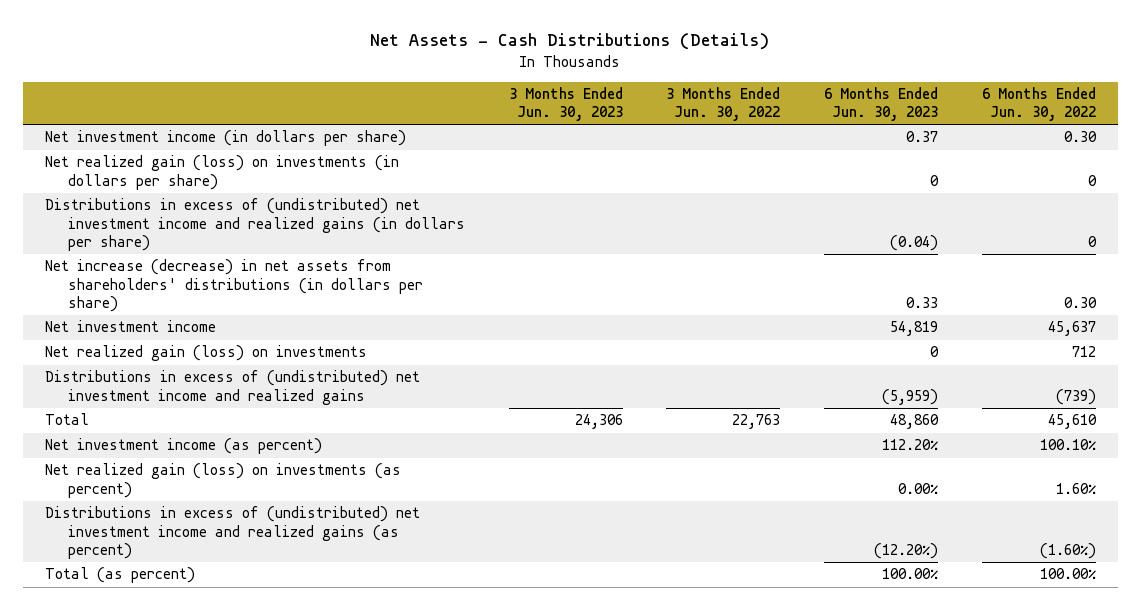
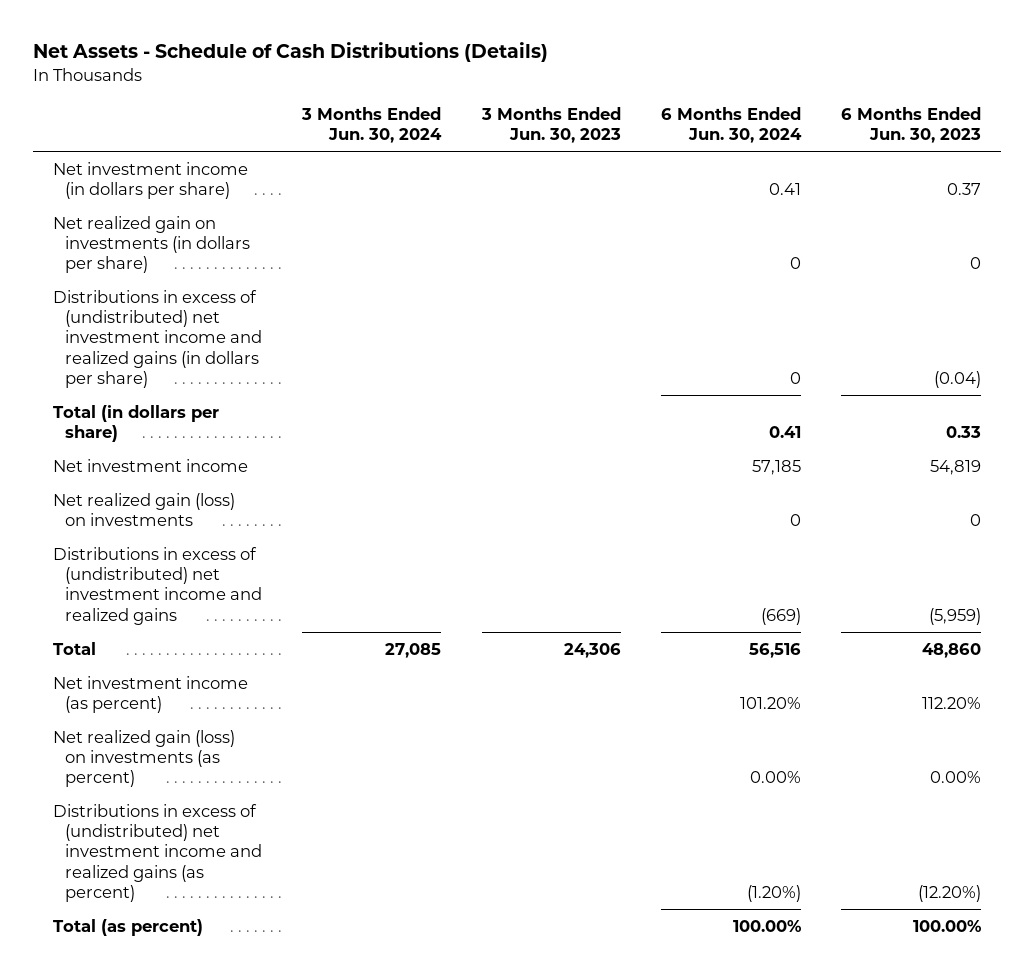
- Net Assets - Cash Distributions (Details)
+ Net Assets - Schedule of Cash Distributions (Details)
- | 3 Months Ended Jun. 30, 2023 | 3 Months Ended Jun. 30, 2022 | 6 Months Ended Jun. 30, 2023 | 6 Months Ended Jun. 30, 2022
+ | 3 Months Ended Jun. 30, 2024 | 3 Months Ended Jun. 30, 2023 | 6 Months Ended Jun. 30, 2024 | 6 Months Ended Jun. 30, 2023
- Net realized gain (loss) on investments (in dollars per share) | | | 0 | 0
+ Net realized gain on investments (in dollars per share) | | | 0 | 0
- Net increase (decrease) in net assets from shareholders' distributions (in dollars per share) | | | 0.33 | 0.30
+ Total (in dollars per share) | | | 0.41 | 0.33

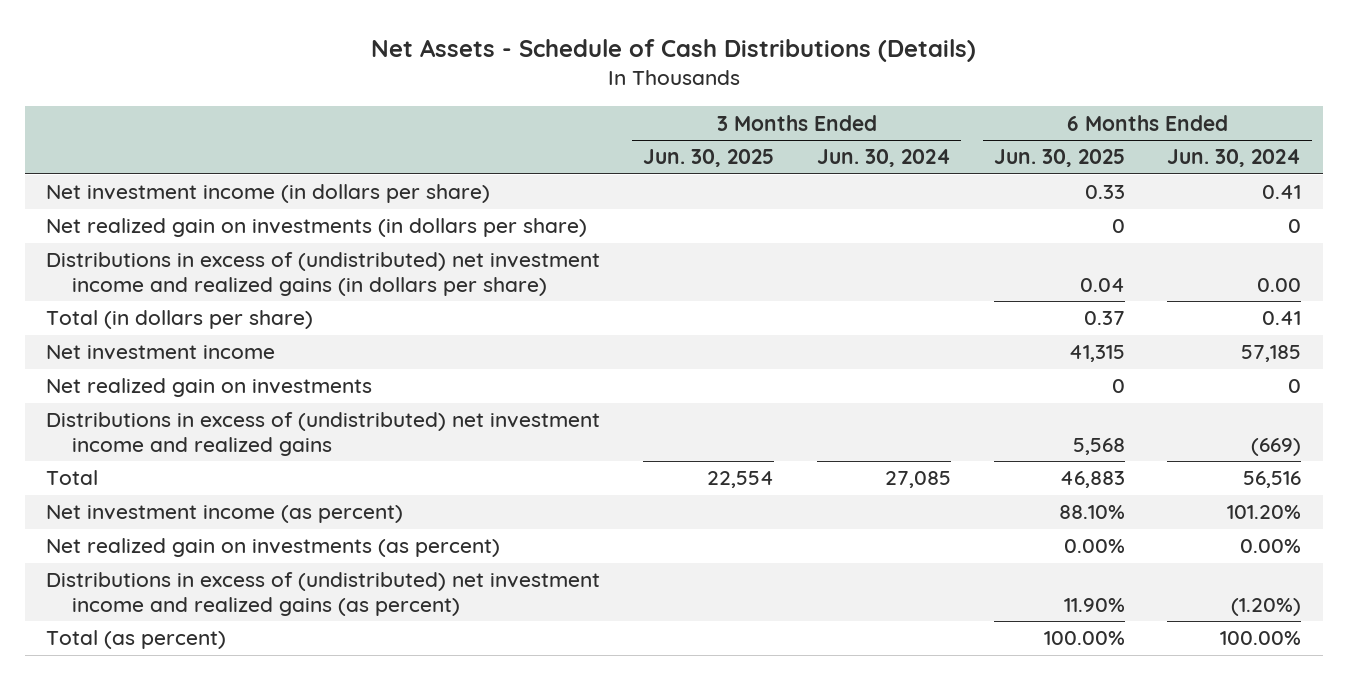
- | 3 Months Ended Jun. 30, 2024 | 3 Months Ended Jun. 30, 2023 | 6 Months Ended Jun. 30, 2024 | 6 Months Ended Jun. 30, 2023
+ | 3 Months Ended Jun. 30, 2025 | 3 Months Ended Jun. 30, 2024 | 6 Months Ended Jun. 30, 2025 | 6 Months Ended Jun. 30, 2024
- Distributions in excess of (undistributed) net investment income and realized gains (in dollars per share) | | | 0 | (0.04)
+ Distributions in excess of (undistributed) net investment income and realized gains (in dollars per share) | | | 0.04 | 0.00
- Net realized gain (loss) on investments | | | 0 | 0
+ Net realized gain on investments | | | 0 | 0
- Net realized gain (loss) on investments (as percent) | | | 0.00% | 0.00%
+ Net realized gain on investments (as percent) | | | 0.00% | 0.00%

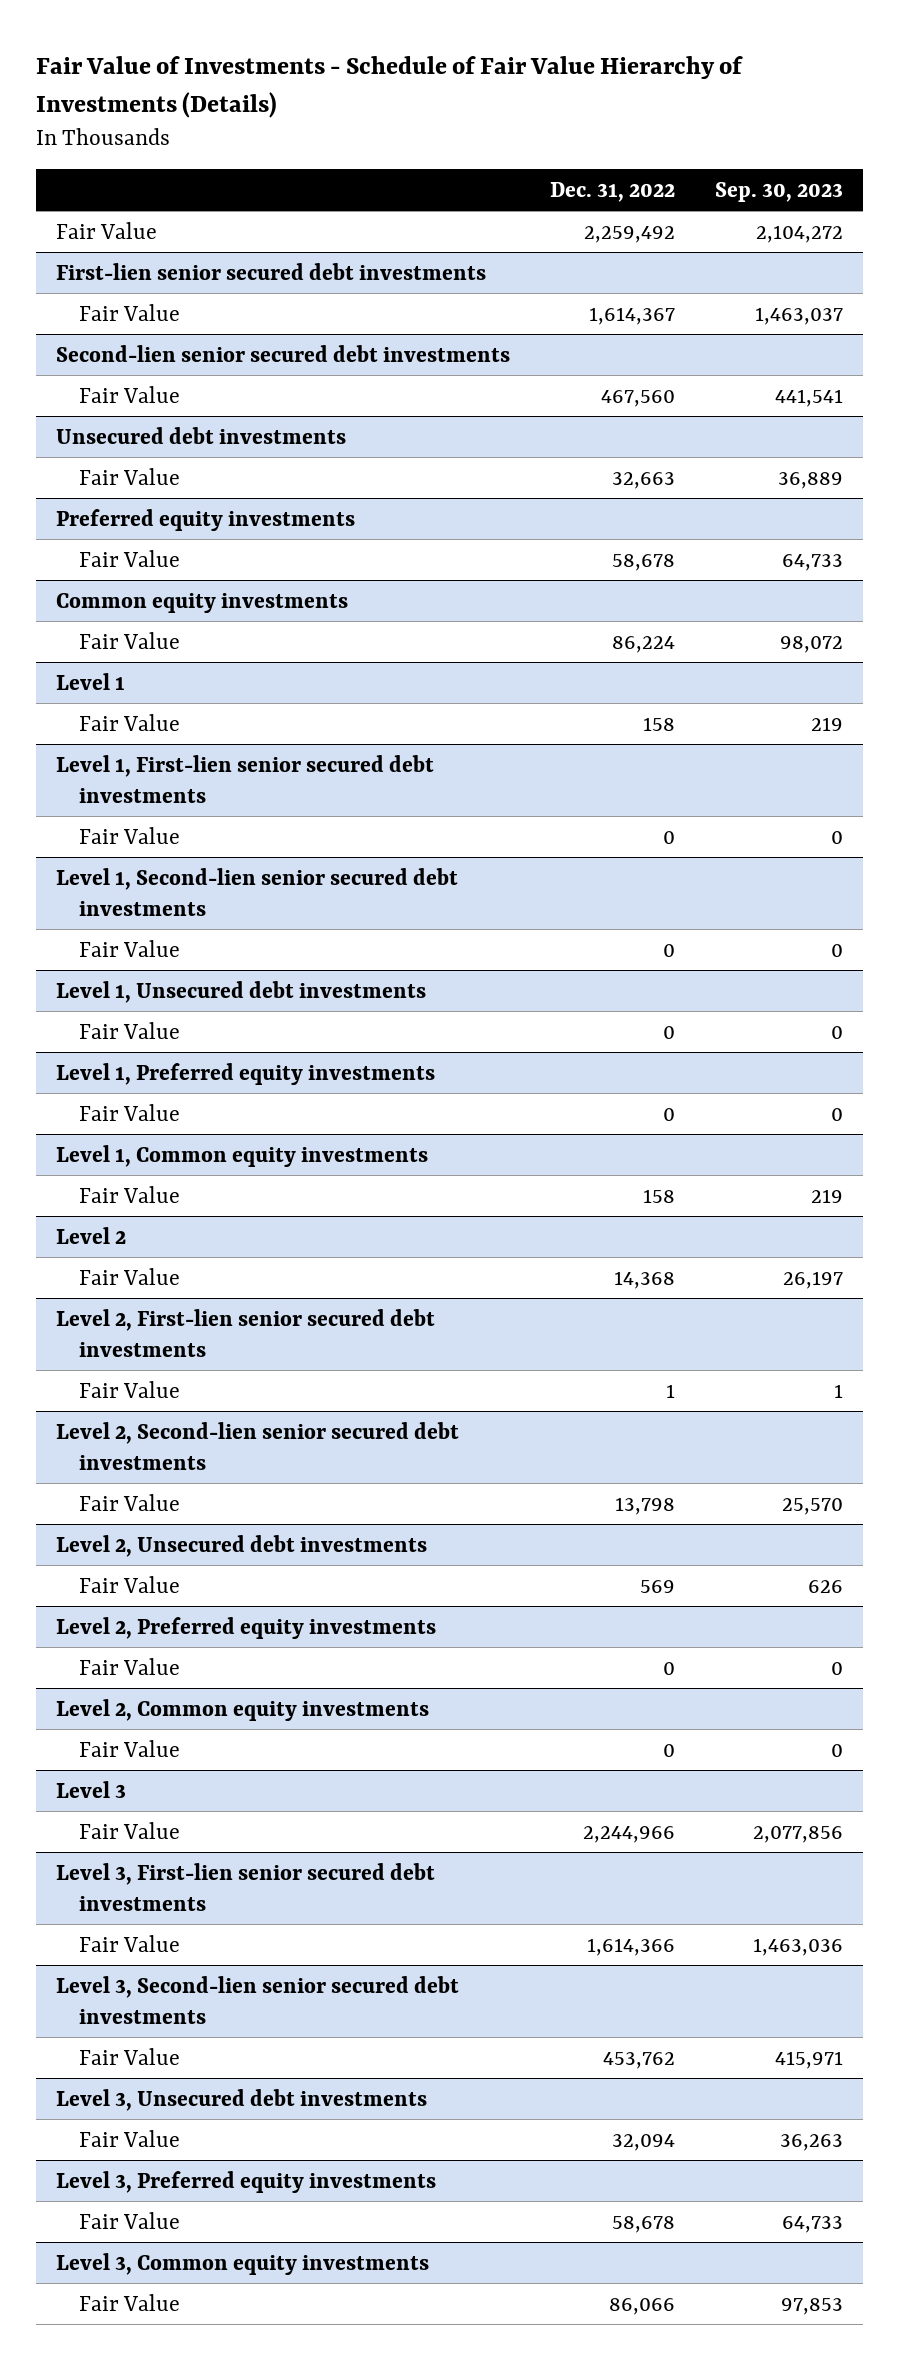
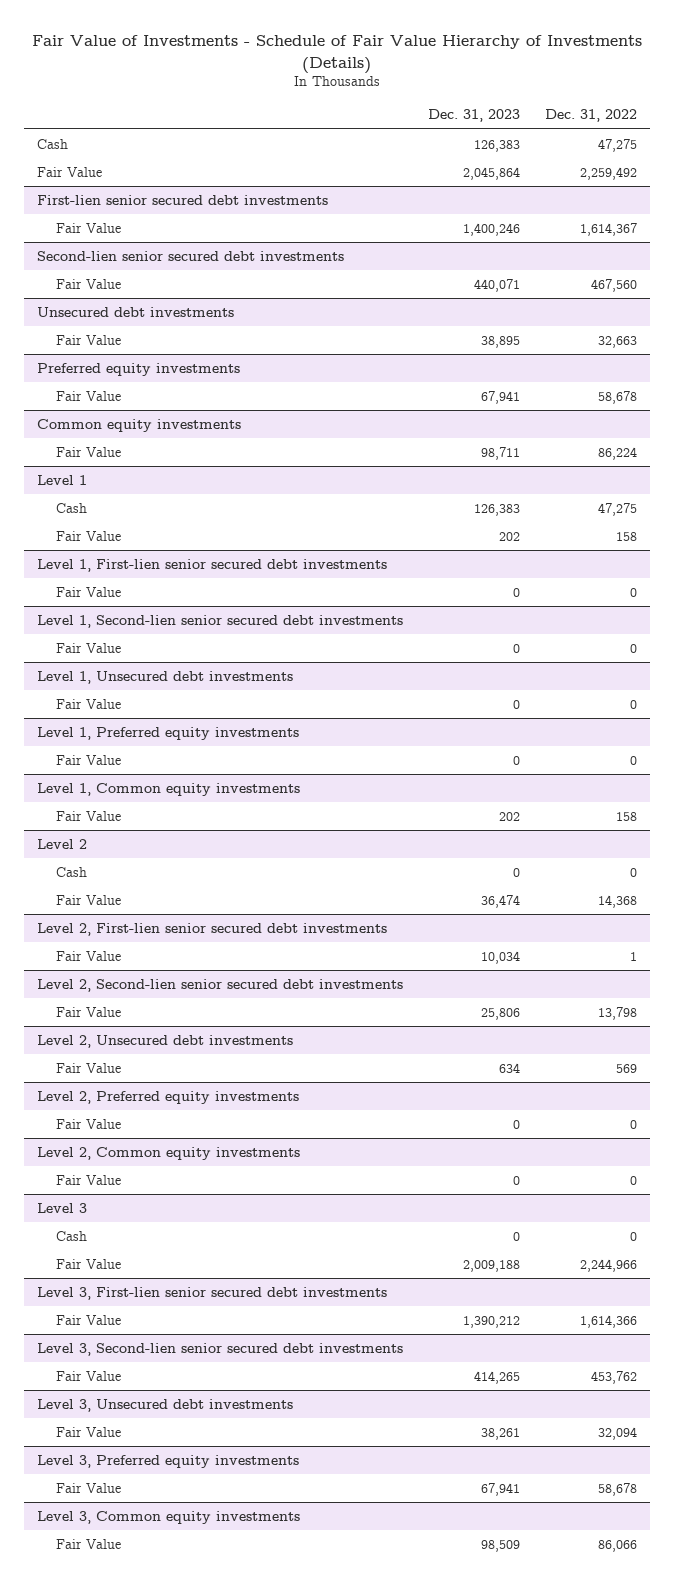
- | Dec. 31, 2022 | Sep. 30, 2023
+ | Dec. 31, 2023 | Dec. 31, 2022
+ Cash | 126,383 | 47,275
@ Level 1
+ Cash | 126,383 | 47,275
@ Level 2
+ Cash | 0 | 0
@ Level 3
+ Cash | 0 | 0

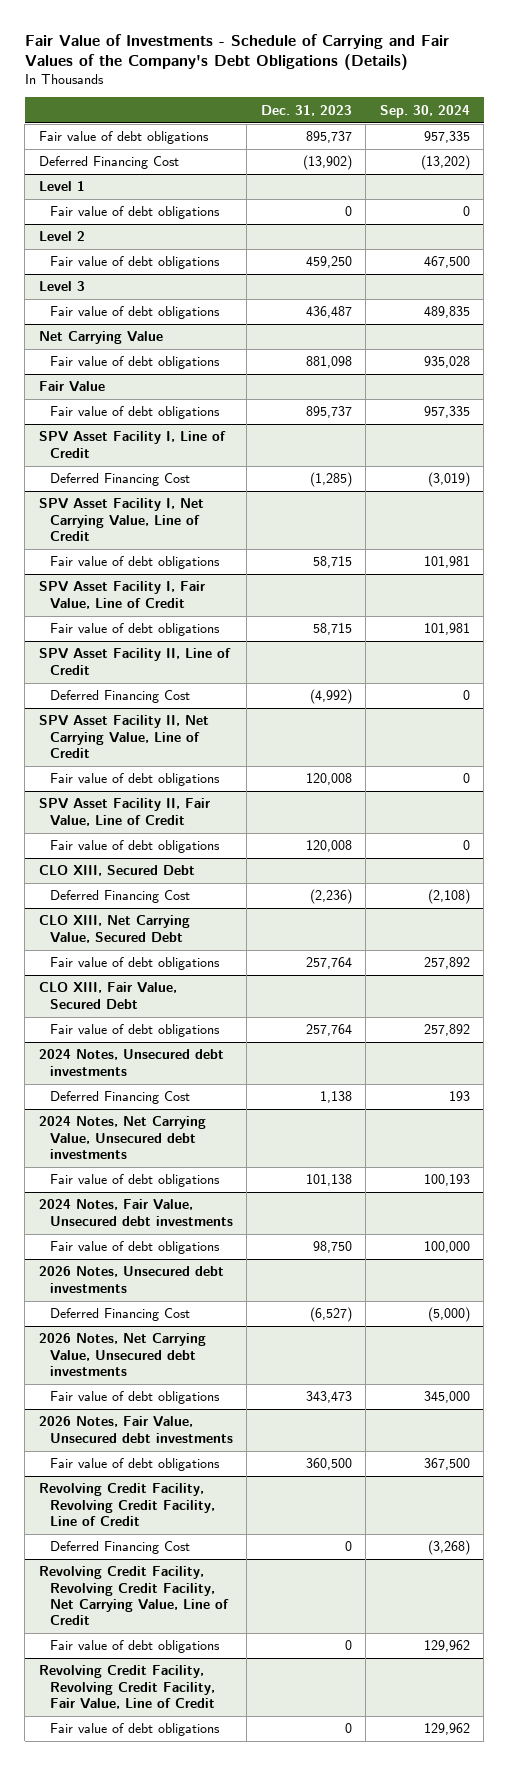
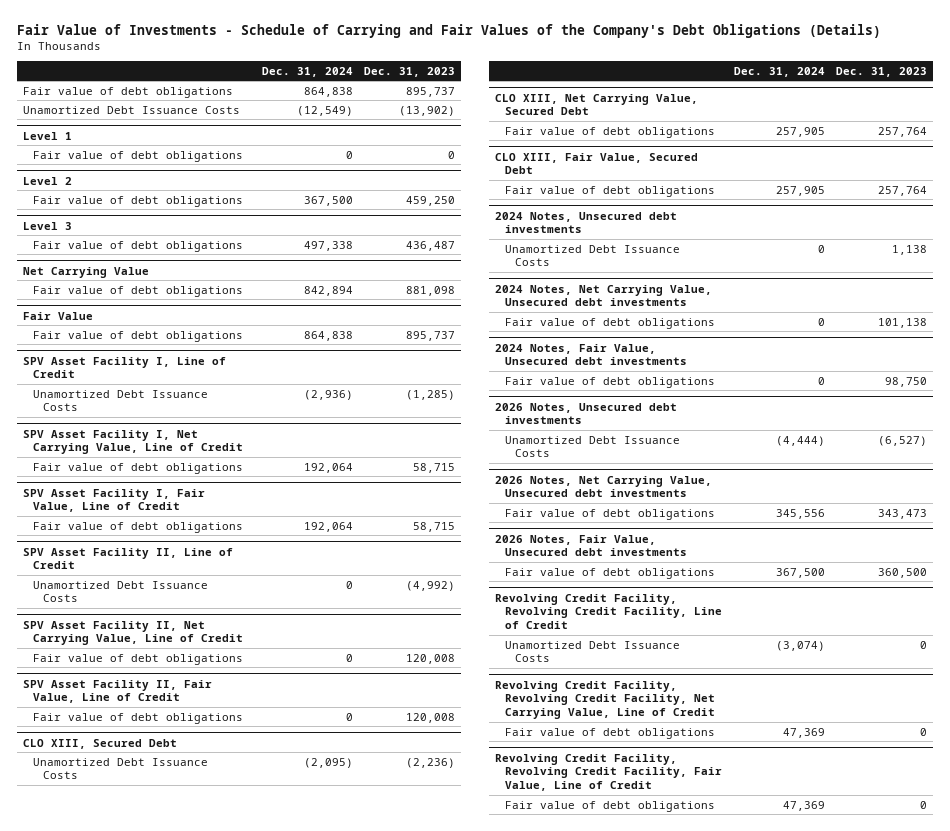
- | Dec. 31, 2023 | Sep. 30, 2024
+ | Dec. 31, 2024 | Dec. 31, 2023
- Deferred Financing Cost | (13,902) | (13,202)
+ Unamortized Debt Issuance Costs | (12,549) | (13,902)
@ SPV Asset Facility I, Line of Credit
- Deferred Financing Cost | (1,285) | (3,019)
+ Unamortized Debt Issuance Costs | (2,936) | (1,285)
@ SPV Asset Facility II, Line of Credit
- Deferred Financing Cost | (4,992) | 0
+ Unamortized Debt Issuance Costs | 0 | (4,992)
@ CLO XIII, Secured Debt
- Deferred Financing Cost | (2,236) | (2,108)
+ Unamortized Debt Issuance Costs | (2,095) | (2,236)
@ 2024 Notes, Unsecured debt investments
- Deferred Financing Cost | 1,138 | 193
+ Unamortized Debt Issuance Costs | 0 | 1,138
@ 2026 Notes, Unsecured debt investments
- Deferred Financing Cost | (6,527) | (5,000)
+ Unamortized Debt Issuance Costs | (4,444) | (6,527)
@ Revolving Credit Facility, Revolving Credit Facility, Line of Credit
- Deferred Financing Cost | 0 | (3,268)
+ Unamortized Debt Issuance Costs | (3,074) | 0

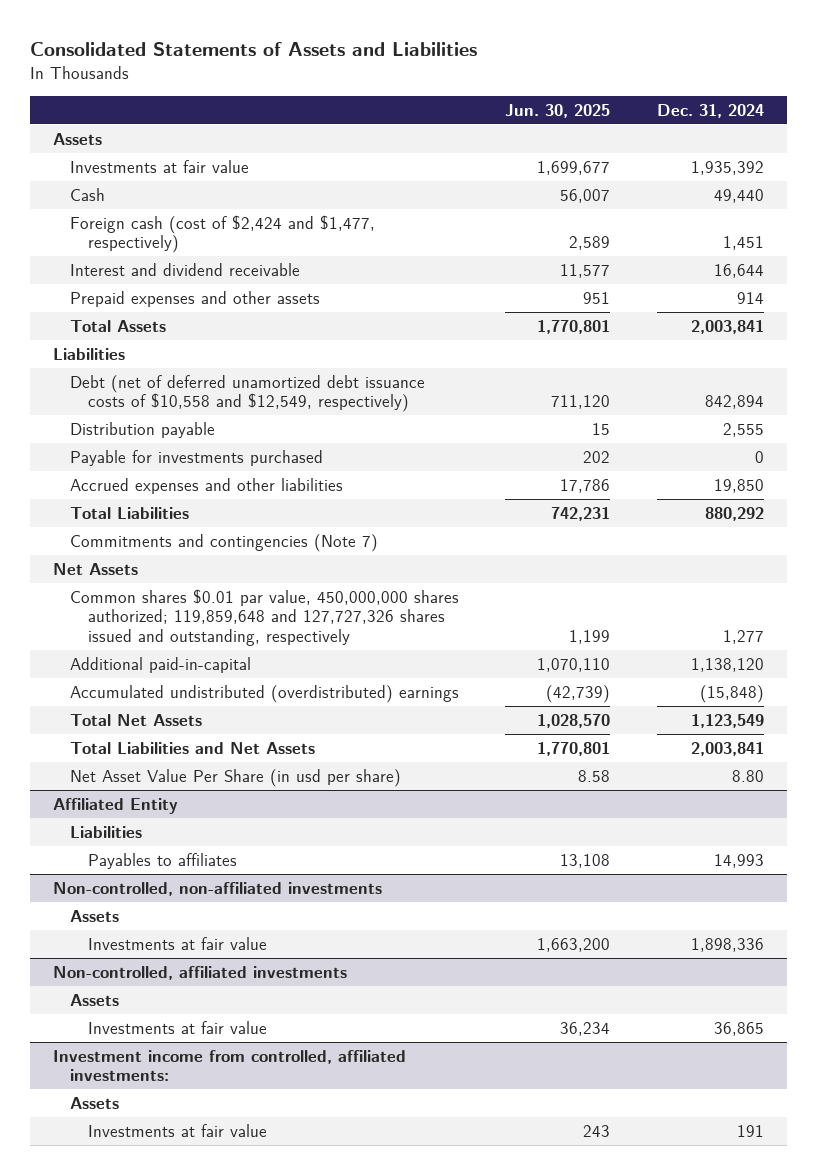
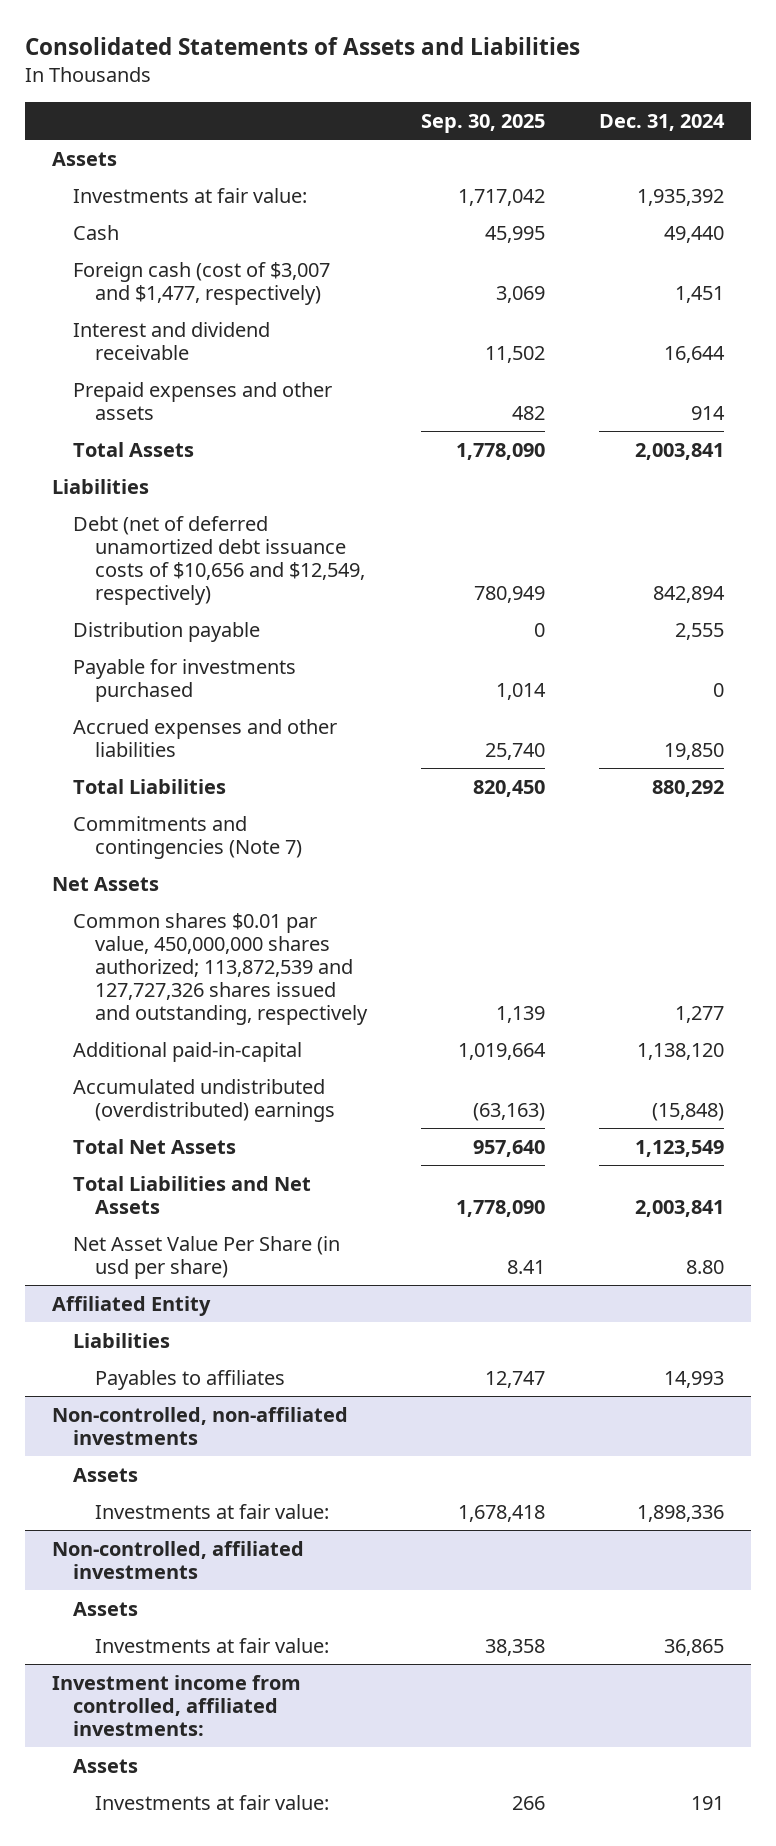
- | Jun. 30, 2025 | Dec. 31, 2024
+ | Sep. 30, 2025 | Dec. 31, 2024
- Investments at fair value | 1,699,677 | 1,935,392
+ Investments at fair value: | 1,717,042 | 1,935,392
- Foreign cash (cost of $2,424 and $1,477, respectively) | 2,589 | 1,451
+ Foreign cash (cost of $3,007 and $1,477, respectively) | 3,069 | 1,451
- Debt (net of deferred unamortized debt issuance costs of $10,558 and $12,549, respectively) | 711,120 | 842,894
+ Debt (net of deferred unamortized debt issuance costs of $10,656 and $12,549, respectively) | 780,949 | 842,894
- Common shares $0.01 par value, 450,000,000 shares authorized; 119,859,648 and 127,727,326 shares issued and outstanding, respectively | 1,199 | 1,277
+ Common shares $0.01 par value, 450,000,000 shares authorized; 113,872,539 and 127,727,326 shares issued and outstanding, respectively | 1,139 | 1,277
@ Non-controlled, non-affiliated investments
- Investments at fair value | 1,663,200 | 1,898,336
+ Investments at fair value: | 1,678,418 | 1,898,336
@ Non-controlled, affiliated investments
- Investments at fair value | 36,234 | 36,865
+ Investments at fair value: | 38,358 | 36,865
@ Investment income from controlled, affiliated investments:
- Investments at fair value | 243 | 191
+ Investments at fair value: | 266 | 191

